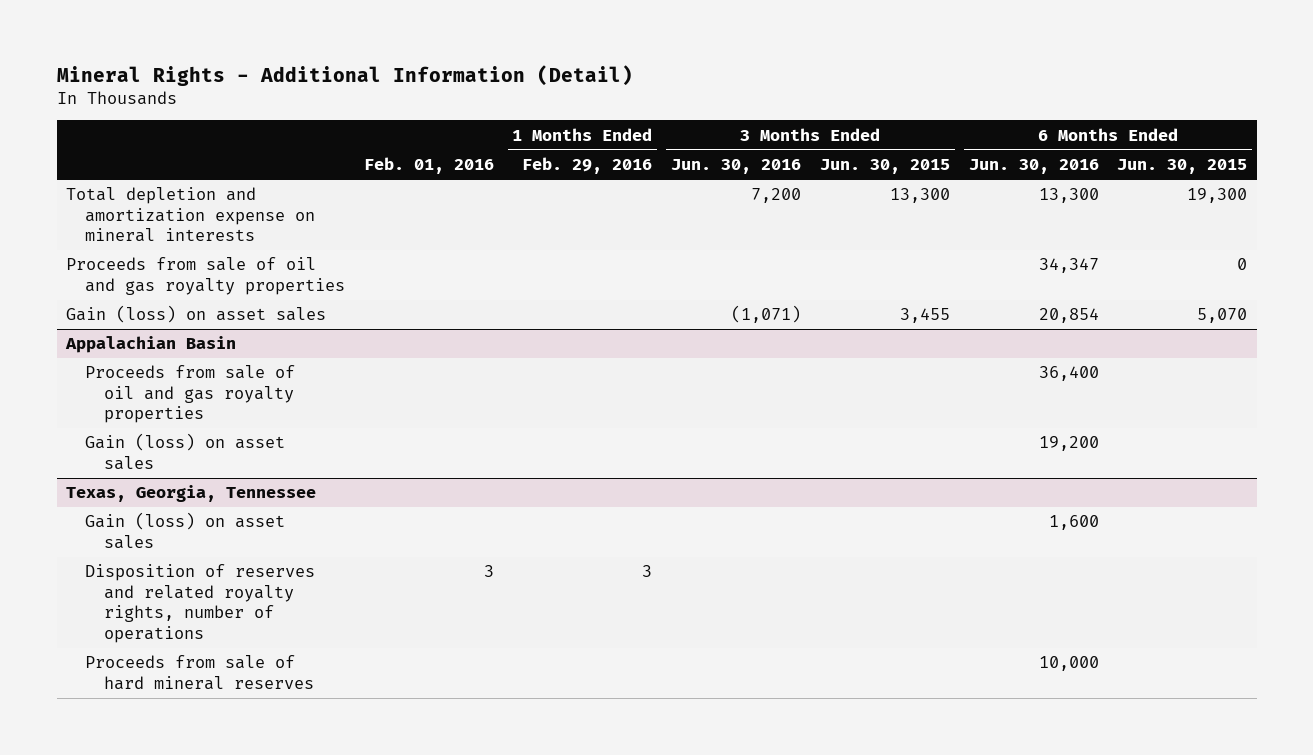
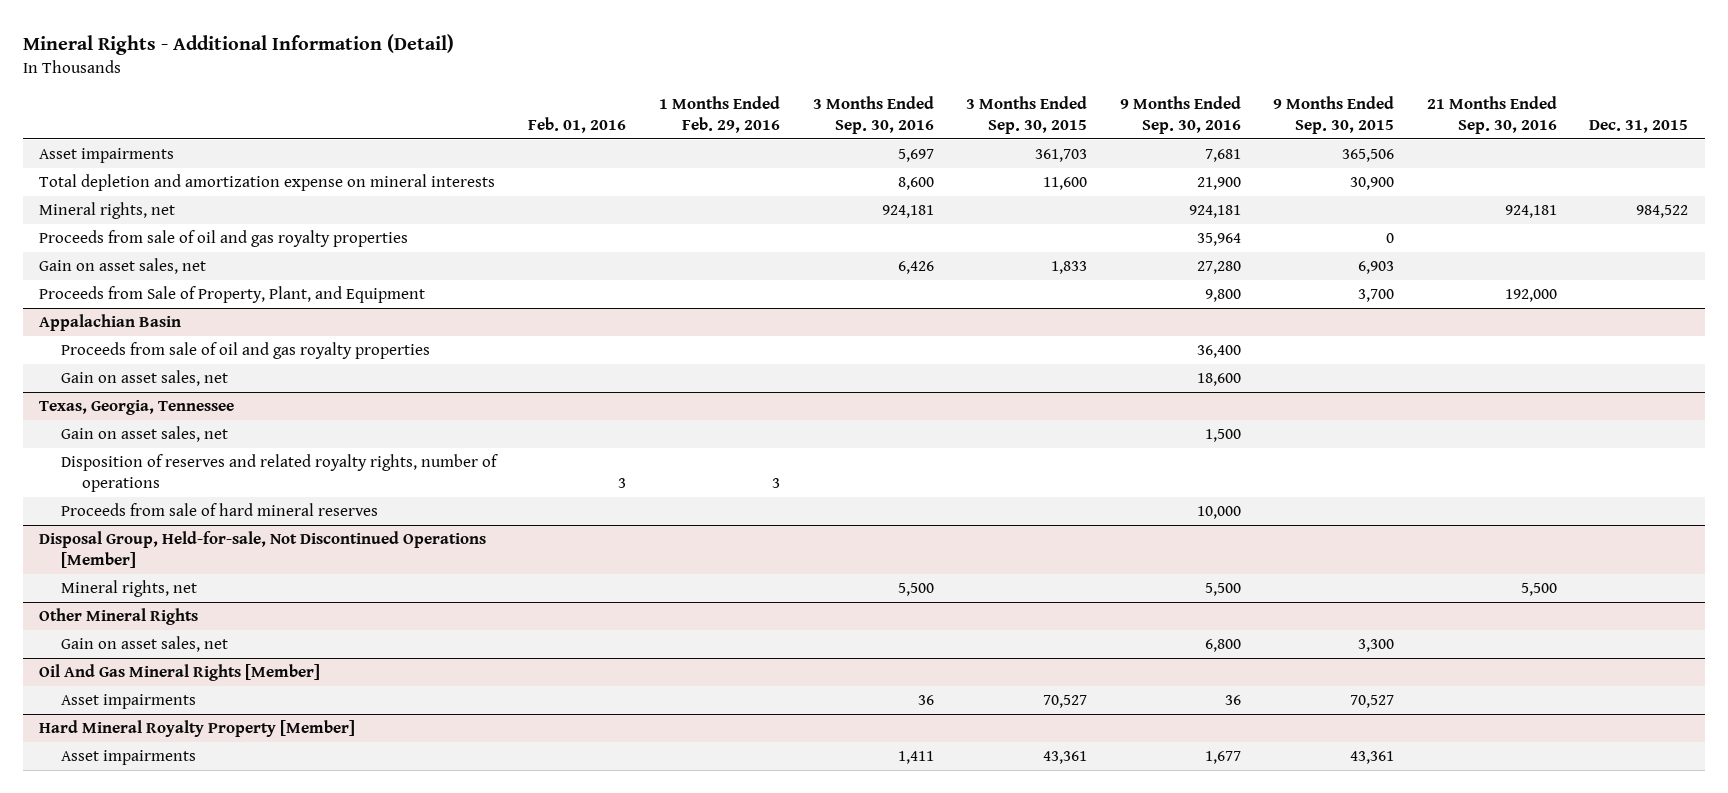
- | Feb. 01, 2016 | 1 Months Ended Feb. 29, 2016 | 3 Months Ended Jun. 30, 2016 | 3 Months Ended Jun. 30, 2015 | 6 Months Ended Jun. 30, 2016 | 6 Months Ended Jun. 30, 2015
+ | Feb. 01, 2016 | 1 Months Ended Feb. 29, 2016 | 3 Months Ended Sep. 30, 2016 | 3 Months Ended Sep. 30, 2015 | 9 Months Ended Sep. 30, 2016 | 9 Months Ended Sep. 30, 2015 | 21 Months Ended Sep. 30, 2016 | Dec. 31, 2015
+ Asset impairments | | | 5,697 | 361,703 | 7,681 | 365,506 | |
+ Mineral rights, net | | | 924,181 | | 924,181 | | 924,181 | 984,522
- Gain (loss) on asset sales | | | (1,071) | 3,455 | 20,854 | 5,070
+ Gain on asset sales, net | | | 6,426 | 1,833 | 27,280 | 6,903 | |
+ Proceeds from Sale of Property, Plant, and Equipment | | | | | 9,800 | 3,700 | 192,000 |
@ Appalachian Basin
- Gain (loss) on asset sales | | | | | 19,200 |
+ Gain on asset sales, net | | | | | 18,600 | | |
@ Texas, Georgia, Tennessee
- Gain (loss) on asset sales | | | | | 1,600 |
+ Gain on asset sales, net | | | | | 1,500 | | |
+ Disposal Group, Held-for-sale, Not Discontinued Operations [Member]
+ Mineral rights, net | | | 5,500 | | 5,500 | | 5,500 |
+ Other Mineral Rights
+ Gain on asset sales, net | | | | | 6,800 | 3,300 | |
+ Oil And Gas Mineral Rights [Member]
+ Asset impairments | | | 36 | 70,527 | 36 | 70,527 | |
+ Hard Mineral Royalty Property [Member]
+ Asset impairments | | | 1,411 | 43,361 | 1,677 | 43,361 | |

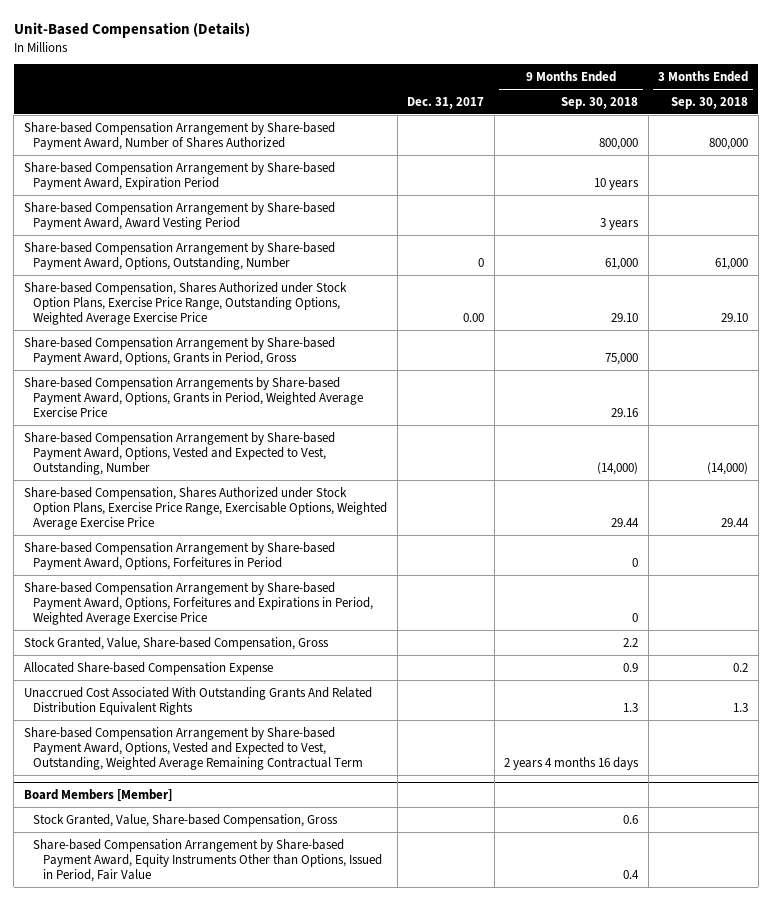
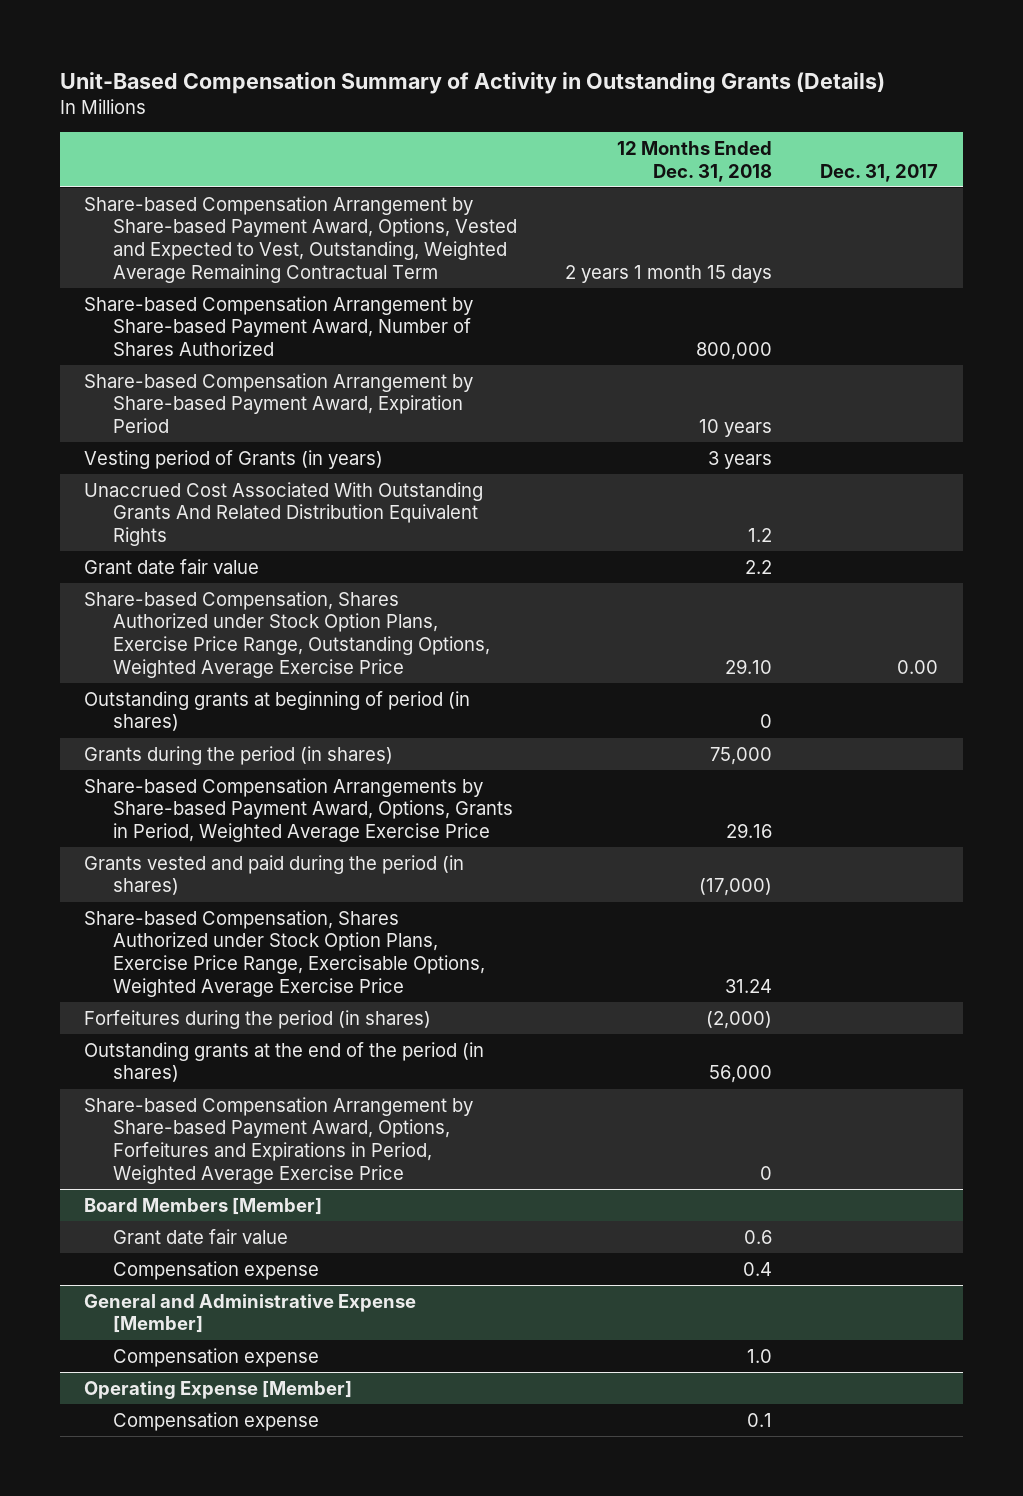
- Unit-Based Compensation (Details)
+ Unit-Based Compensation Summary of Activity in Outstanding Grants (Details)
- | Dec. 31, 2017 | 9 Months Ended Sep. 30, 2018 | 3 Months Ended Sep. 30, 2018
+ | 12 Months Ended Dec. 31, 2018 | Dec. 31, 2017
moved up: Share-based Compensation Arrangement by Share-based Payment Award, Options, Vested and Expected to Vest, Outstanding, Weighted Average Remaining Contractual Term | 2 years 1 month 15 days |
- Share-based Compensation Arrangement by Share-based Payment Award, Award Vesting Period | | 3 years |
- Share-based Compensation Arrangement by Share-based Payment Award, Options, Outstanding, Number | 0 | 61,000 | 61,000
+ Vesting period of Grants (in years) | 3 years |
moved up: Unaccrued Cost Associated With Outstanding Grants And Related Distribution Equivalent Rights | 1.2 |
+ Grant date fair value | 2.2 |
- Share-based Compensation Arrangement by Share-based Payment Award, Options, Grants in Period, Gross | | 75,000 |
+ Outstanding grants at beginning of period (in shares) | 0 |
+ Grants during the period (in shares) | 75,000 |
- Share-based Compensation Arrangement by Share-based Payment Award, Options, Vested and Expected to Vest, Outstanding, Number | | (14,000) | (14,000)
+ Grants vested and paid during the period (in shares) | (17,000) |
- Share-based Compensation Arrangement by Share-based Payment Award, Options, Forfeitures in Period | | 0 |
+ Forfeitures during the period (in shares) | (2,000) |
+ Outstanding grants at the end of the period (in shares) | 56,000 |
- Stock Granted, Value, Share-based Compensation, Gross | | 2.2 |
- Allocated Share-based Compensation Expense | | 0.9 | 0.2
@ Board Members [Member]
- Stock Granted, Value, Share-based Compensation, Gross | | 0.6 |
- Share-based Compensation Arrangement by Share-based Payment Award, Equity Instruments Other than Options, Issued in Period, Fair Value | | 0.4 |
+ Grant date fair value | 0.6 |
+ Compensation expense | 0.4 |
+ General and Administrative Expense [Member]
+ Compensation expense | 1.0 |
+ Operating Expense [Member]
+ Compensation expense | 0.1 |

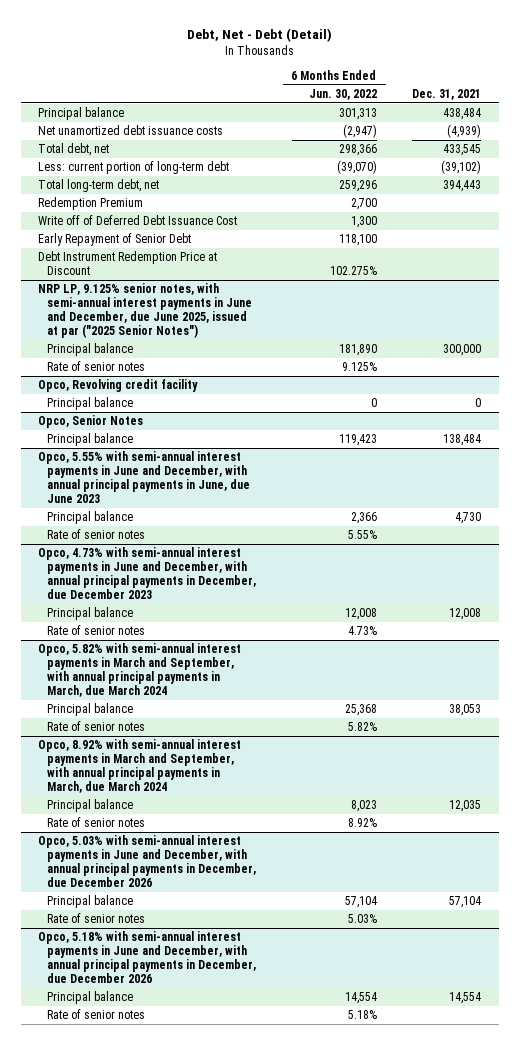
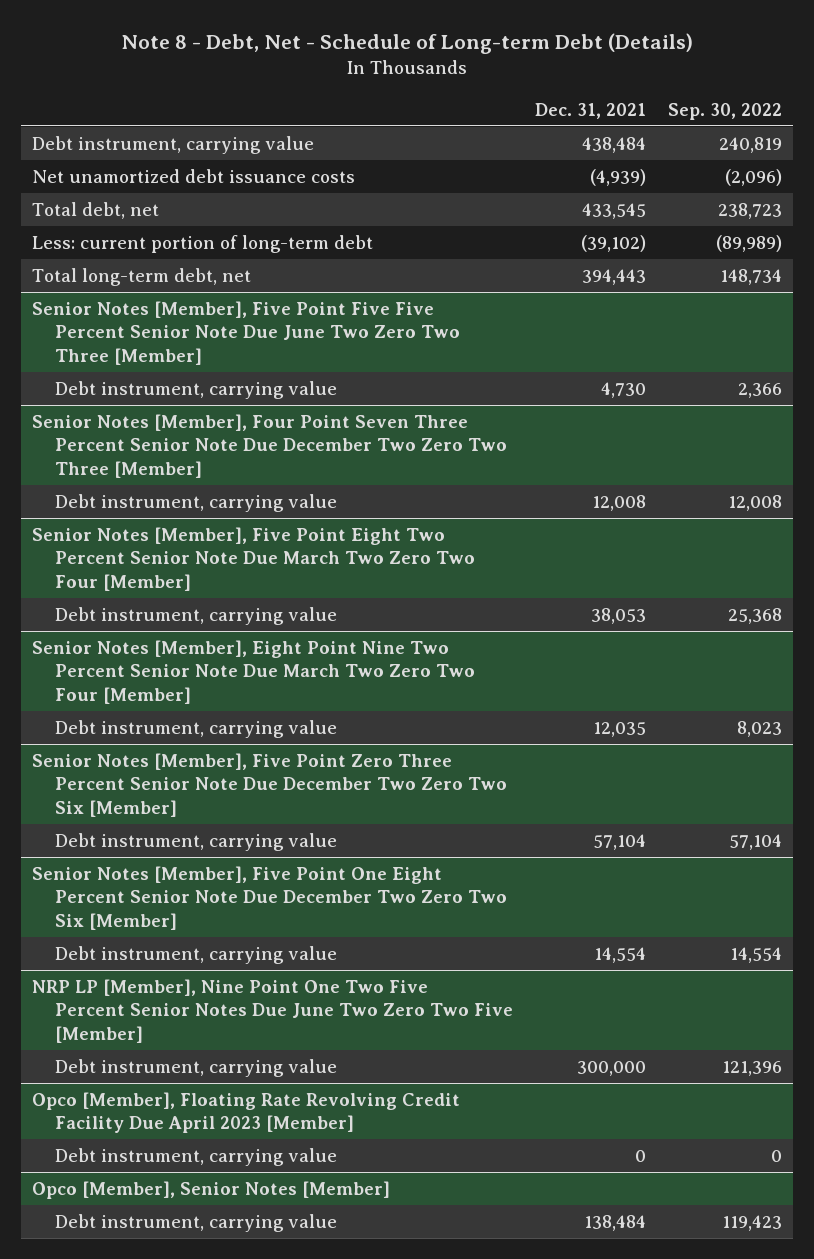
- Debt, Net - Debt (Detail)
+ Note 8 - Debt, Net - Schedule of Long-term Debt (Details)
- | 6 Months Ended Jun. 30, 2022 | Dec. 31, 2021
+ | Dec. 31, 2021 | Sep. 30, 2022
- Principal balance | 301,313 | 438,484
+ Debt instrument, carrying value | 438,484 | 240,819
- Redemption Premium | 2,700 |
- Write off of Deferred Debt Issuance Cost | 1,300 |
- Early Repayment of Senior Debt | 118,100 |
- Debt Instrument Redemption Price at Discount | 102.275% |
- NRP LP, 9.125% senior notes, with semi-annual interest payments in June and December, due June 2025, issued at par ("2025 Senior Notes")
- Principal balance | 181,890 | 300,000
- Rate of senior notes | 9.125% |
- Opco, Revolving credit facility
- Principal balance | 0 | 0
- Opco, Senior Notes
- Principal balance | 119,423 | 138,484
- Opco, 5.55% with semi-annual interest payments in June and December, with annual principal payments in June, due June 2023
- Principal balance | 2,366 | 4,730
- Rate of senior notes | 5.55% |
- Opco, 4.73% with semi-annual interest payments in June and December, with annual principal payments in December, due December 2023
- Principal balance | 12,008 | 12,008
- Rate of senior notes | 4.73% |
- Opco, 5.82% with semi-annual interest payments in March and September, with annual principal payments in March, due March 2024
- Principal balance | 25,368 | 38,053
- Rate of senior notes | 5.82% |
- Opco, 8.92% with semi-annual interest payments in March and September, with annual principal payments in March, due March 2024
- Principal balance | 8,023 | 12,035
- Rate of senior notes | 8.92% |
- Opco, 5.03% with semi-annual interest payments in June and December, with annual principal payments in December, due December 2026
- Principal balance | 57,104 | 57,104
- Rate of senior notes | 5.03% |
- Opco, 5.18% with semi-annual interest payments in June and December, with annual principal payments in December, due December 2026
- Principal balance | 14,554 | 14,554
- Rate of senior notes | 5.18% |
+ Senior Notes [Member], Five Point Five Five Percent Senior Note Due June Two Zero Two Three [Member]
+ Debt instrument, carrying value | 4,730 | 2,366
+ Senior Notes [Member], Four Point Seven Three Percent Senior Note Due December Two Zero Two Three [Member]
+ Debt instrument, carrying value | 12,008 | 12,008
+ Senior Notes [Member], Five Point Eight Two Percent Senior Note Due March Two Zero Two Four [Member]
+ Debt instrument, carrying value | 38,053 | 25,368
+ Senior Notes [Member], Eight Point Nine Two Percent Senior Note Due March Two Zero Two Four [Member]
+ Debt instrument, carrying value | 12,035 | 8,023
+ Senior Notes [Member], Five Point Zero Three Percent Senior Note Due December Two Zero Two Six [Member]
+ Debt instrument, carrying value | 57,104 | 57,104
+ Senior Notes [Member], Five Point One Eight Percent Senior Note Due December Two Zero Two Six [Member]
+ Debt instrument, carrying value | 14,554 | 14,554
+ NRP LP [Member], Nine Point One Two Five Percent Senior Notes Due June Two Zero Two Five [Member]
+ Debt instrument, carrying value | 300,000 | 121,396
+ Opco [Member], Floating Rate Revolving Credit Facility Due April 2023 [Member]
+ Debt instrument, carrying value | 0 | 0
+ Opco [Member], Senior Notes [Member]
+ Debt instrument, carrying value | 138,484 | 119,423

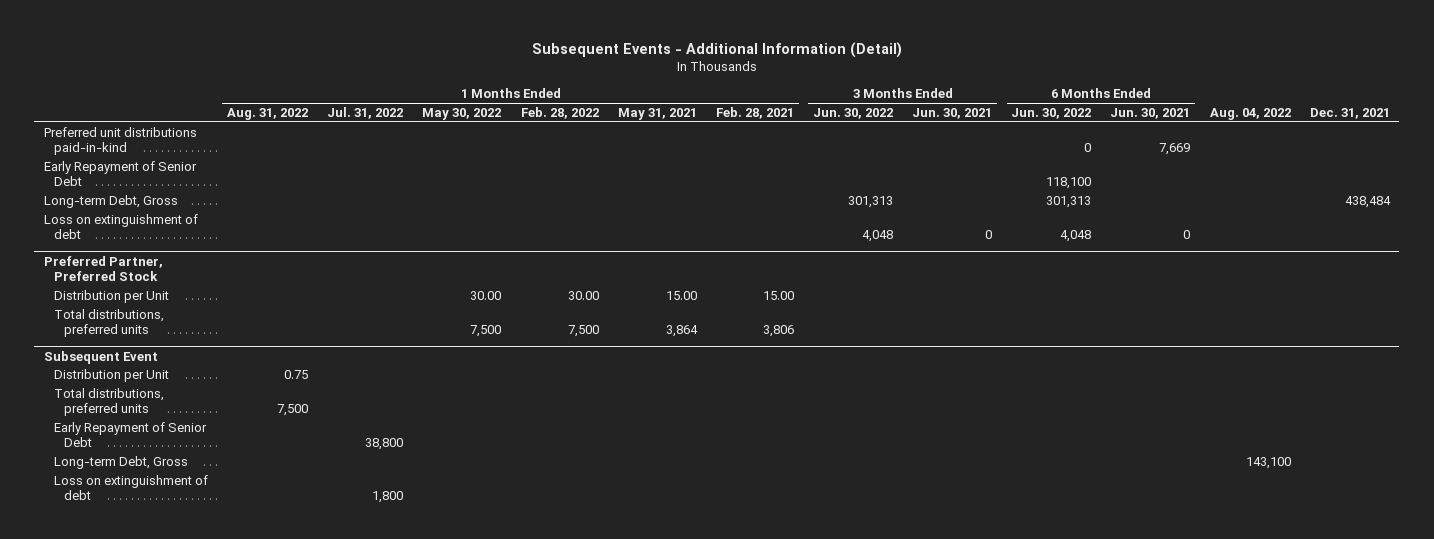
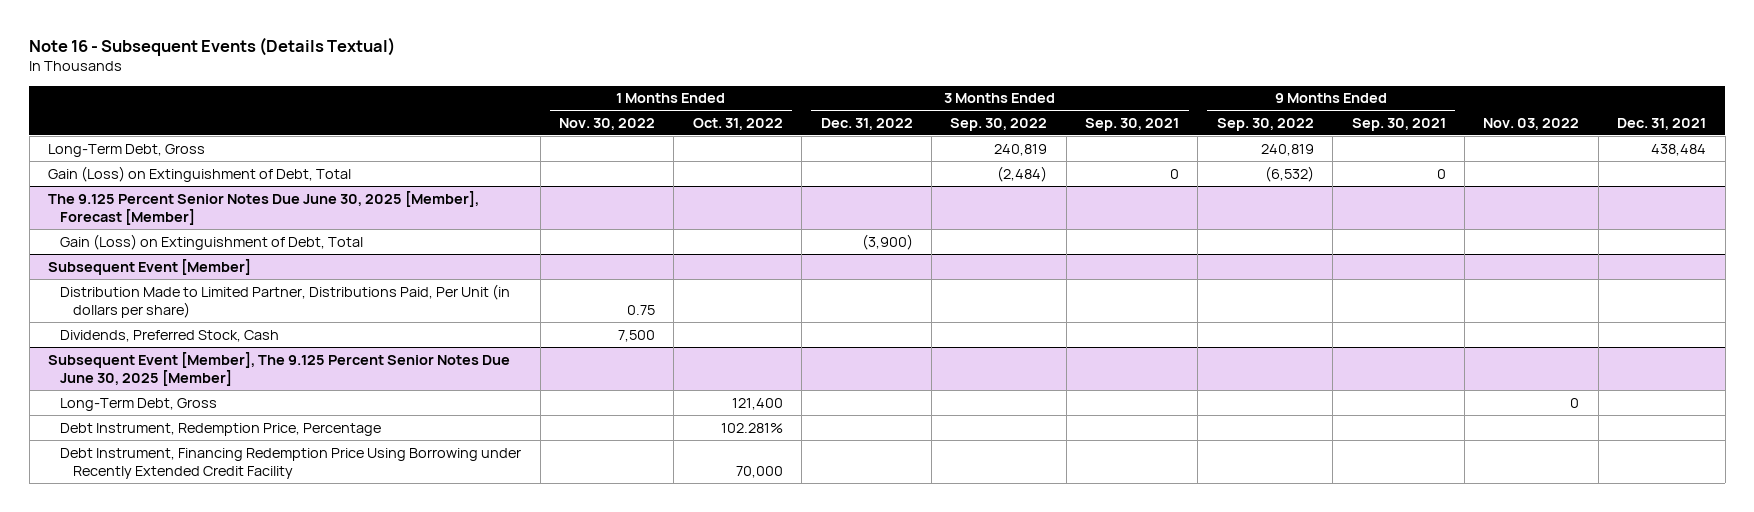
- Subsequent Events - Additional Information (Detail)
+ Note 16 - Subsequent Events (Details Textual)
- | 1 Months Ended Aug. 31, 2022 | 1 Months Ended Jul. 31, 2022 | 1 Months Ended May 30, 2022 | 1 Months Ended Feb. 28, 2022 | 1 Months Ended May 31, 2021 | 1 Months Ended Feb. 28, 2021 | 3 Months Ended Jun. 30, 2022 | 3 Months Ended Jun. 30, 2021 | 6 Months Ended Jun. 30, 2022 | 6 Months Ended Jun. 30, 2021 | Aug. 04, 2022 | Dec. 31, 2021
+ | 1 Months Ended Nov. 30, 2022 | 1 Months Ended Oct. 31, 2022 | 3 Months Ended Dec. 31, 2022 | 3 Months Ended Sep. 30, 2022 | 3 Months Ended Sep. 30, 2021 | 9 Months Ended Sep. 30, 2022 | 9 Months Ended Sep. 30, 2021 | Nov. 03, 2022 | Dec. 31, 2021
- Preferred unit distributions paid-in-kind | | | | | | | | | 0 | 7,669 | |
- Early Repayment of Senior Debt | | | | | | | | | 118,100 | | |
- Long-term Debt, Gross | | | | | | | 301,313 | | 301,313 | | | 438,484
- Loss on extinguishment of debt | | | | | | | 4,048 | 0 | 4,048 | 0 | |
- Preferred Partner, Preferred Stock
- Distribution per Unit | | | 30.00 | 30.00 | 15.00 | 15.00 | | | | | |
- Total distributions, preferred units | | | 7,500 | 7,500 | 3,864 | 3,806 | | | | | |
- Subsequent Event
- Distribution per Unit | 0.75 | | | | | | | | | | |
- Total distributions, preferred units | 7,500 | | | | | | | | | | |
- Early Repayment of Senior Debt | | 38,800 | | | | | | | | | |
- Long-term Debt, Gross | | | | | | | | | | | 143,100 |
- Loss on extinguishment of debt | | 1,800 | | | | | | | | | |
+ Long-Term Debt, Gross | | | | 240,819 | | 240,819 | | | 438,484
+ Gain (Loss) on Extinguishment of Debt, Total | | | | (2,484) | 0 | (6,532) | 0 | |
+ The 9.125 Percent Senior Notes Due June 30, 2025 [Member], Forecast [Member]
+ Gain (Loss) on Extinguishment of Debt, Total | | | (3,900) | | | | | |
+ Subsequent Event [Member]
+ Distribution Made to Limited Partner, Distributions Paid, Per Unit (in dollars per share) | 0.75 | | | | | | | |
+ Dividends, Preferred Stock, Cash | 7,500 | | | | | | | |
+ Subsequent Event [Member], The 9.125 Percent Senior Notes Due June 30, 2025 [Member]
+ Long-Term Debt, Gross | | 121,400 | | | | | | 0 |
+ Debt Instrument, Redemption Price, Percentage | | 102.281% | | | | | | |
+ Debt Instrument, Financing Redemption Price Using Borrowing under Recently Extended Credit Facility | | 70,000 | | | | | | |

